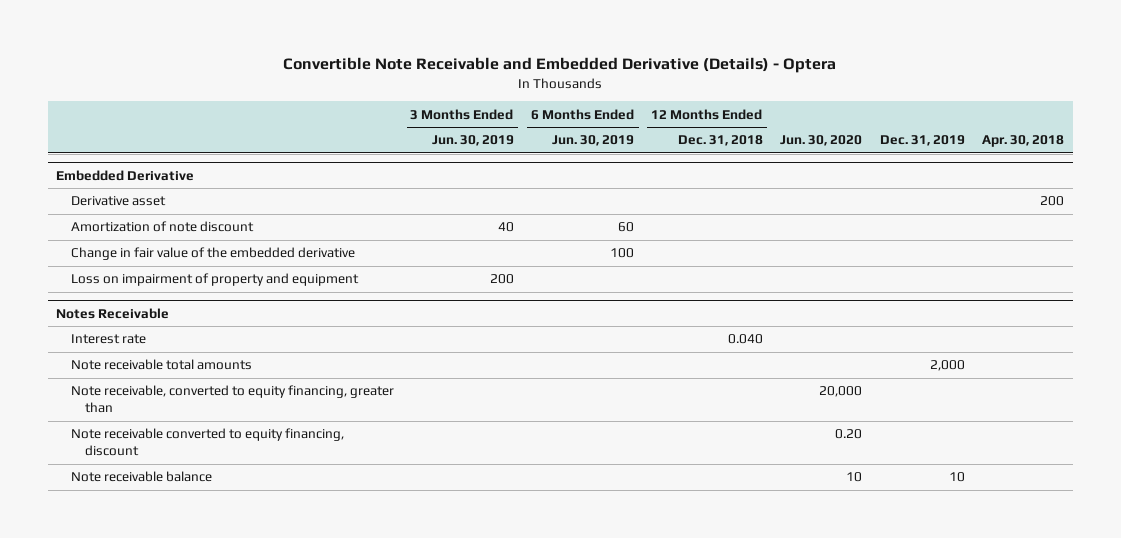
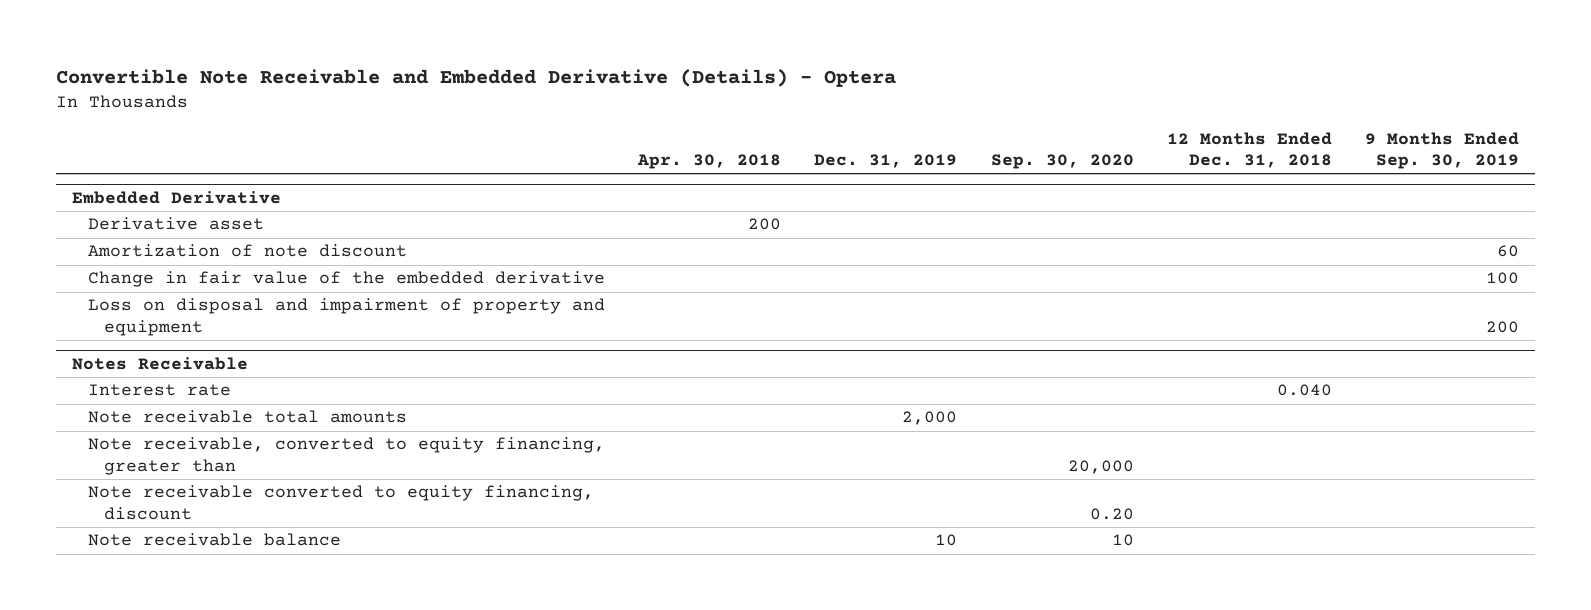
- | 3 Months Ended Jun. 30, 2019 | 6 Months Ended Jun. 30, 2019 | 12 Months Ended Dec. 31, 2018 | Jun. 30, 2020 | Dec. 31, 2019 | Apr. 30, 2018
+ | Apr. 30, 2018 | Dec. 31, 2019 | Sep. 30, 2020 | 12 Months Ended Dec. 31, 2018 | 9 Months Ended Sep. 30, 2019
@ Embedded Derivative
- Loss on impairment of property and equipment | 200 | | | | |
+ Loss on disposal and impairment of property and equipment | | | | | 200

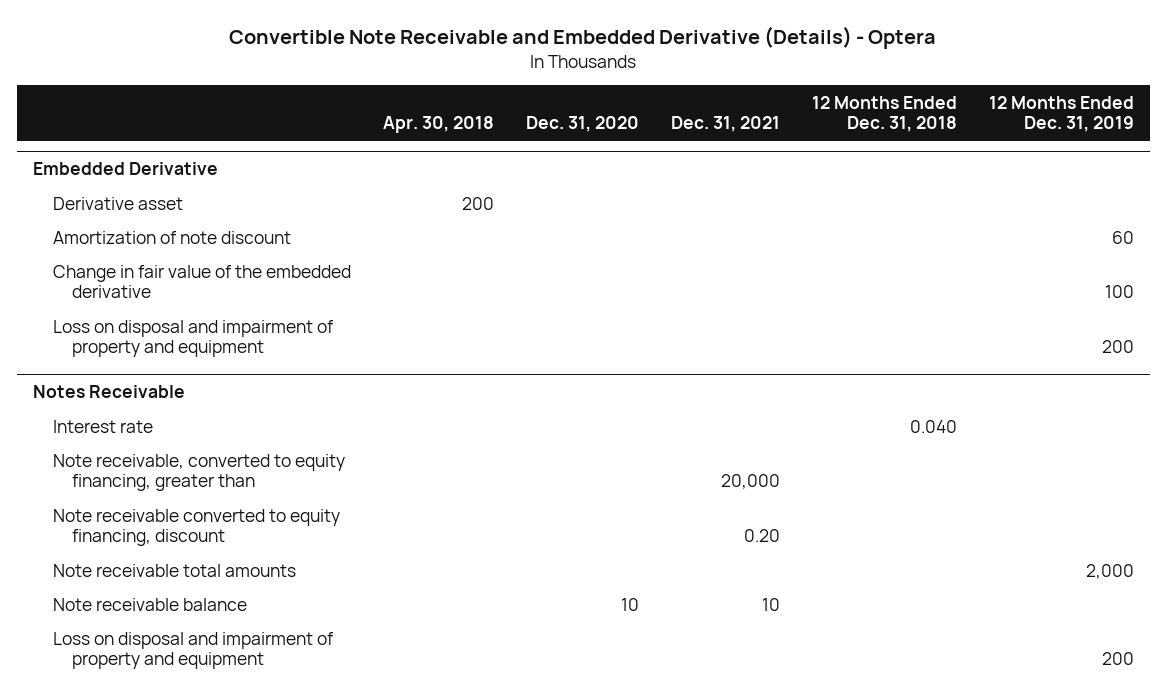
- | Apr. 30, 2018 | Dec. 31, 2019 | Sep. 30, 2020 | 12 Months Ended Dec. 31, 2018 | 9 Months Ended Sep. 30, 2019
+ | Apr. 30, 2018 | Dec. 31, 2020 | Dec. 31, 2021 | 12 Months Ended Dec. 31, 2018 | 12 Months Ended Dec. 31, 2019
@ Notes Receivable
moved down: Note receivable total amounts | | | | | 2,000
+ Loss on disposal and impairment of property and equipment | | | | | 200

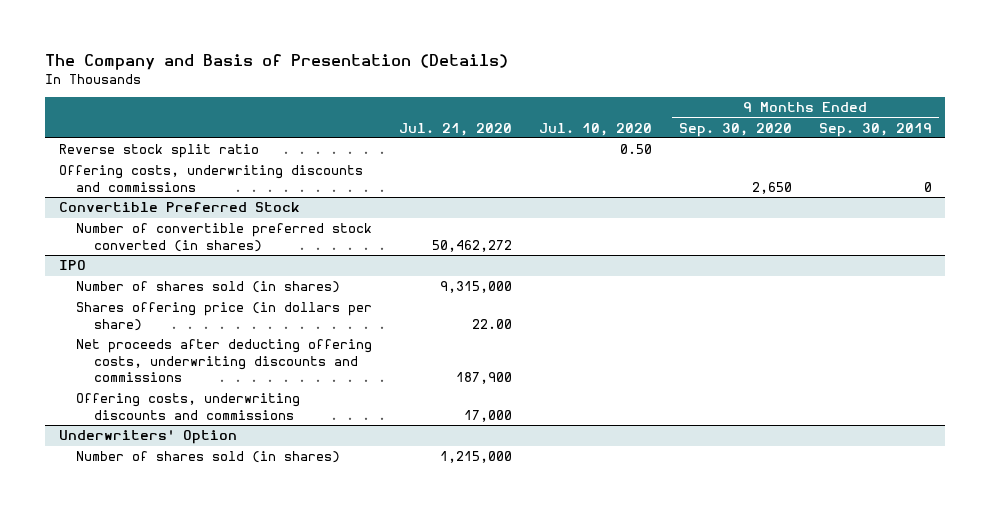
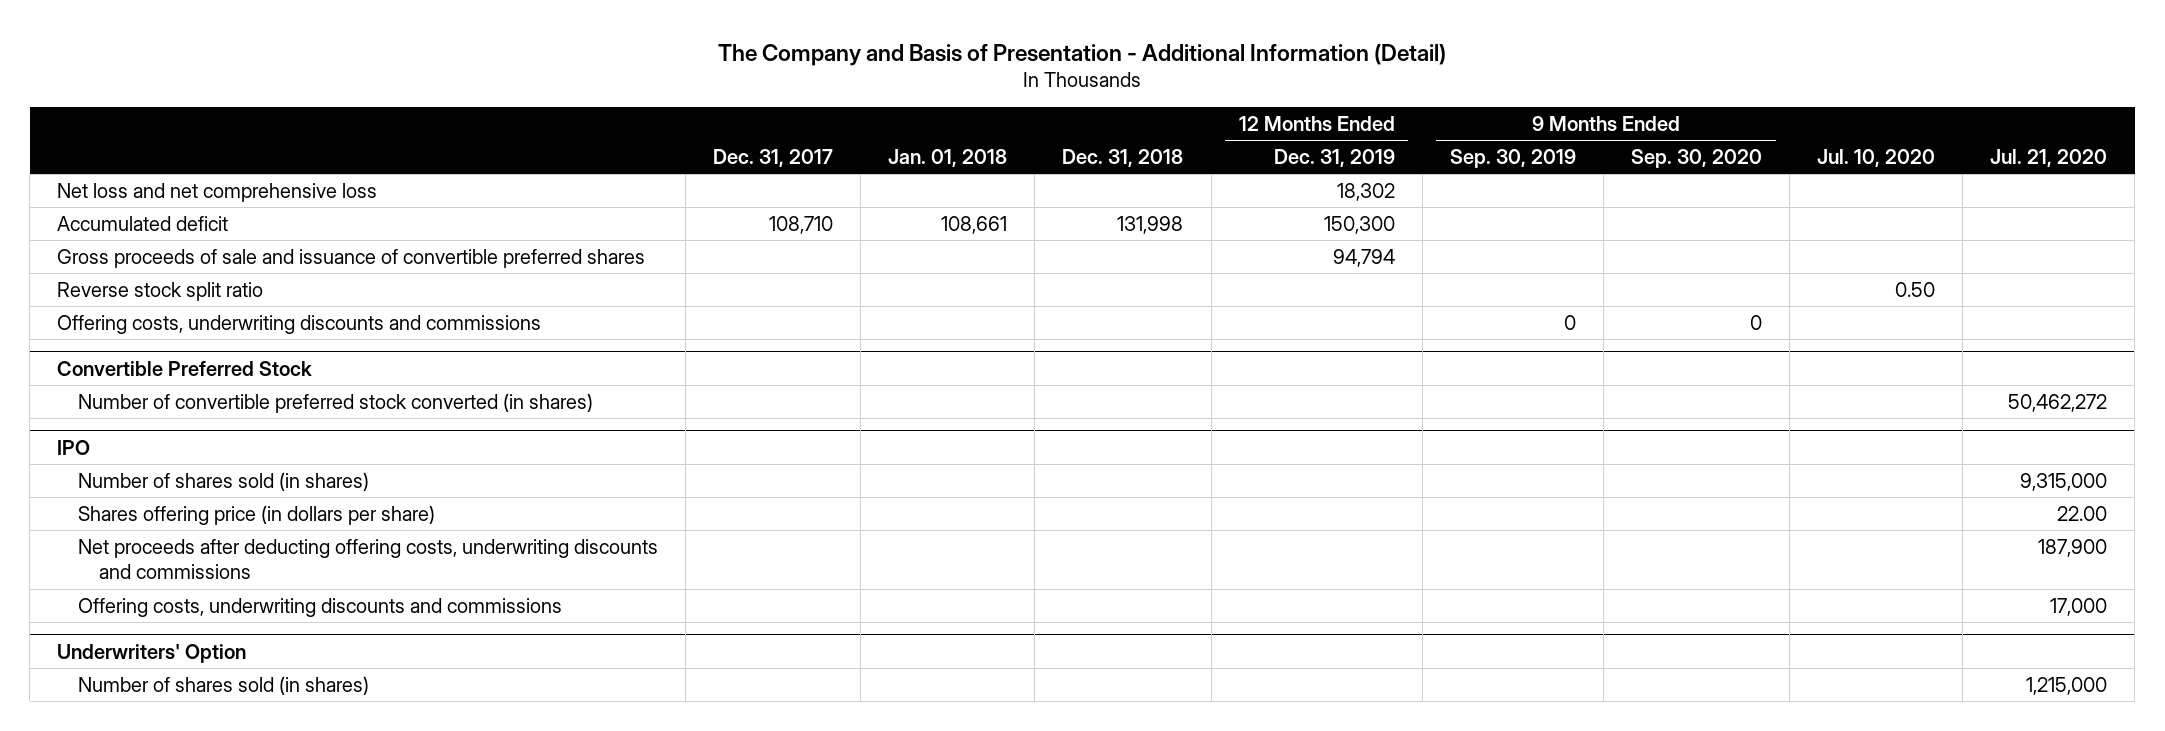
- The Company and Basis of Presentation (Details)
+ The Company and Basis of Presentation - Additional Information (Detail)
- | Jul. 21, 2020 | Jul. 10, 2020 | 9 Months Ended Sep. 30, 2020 | 9 Months Ended Sep. 30, 2019
+ | Dec. 31, 2017 | Jan. 01, 2018 | Dec. 31, 2018 | 12 Months Ended Dec. 31, 2019 | 9 Months Ended Sep. 30, 2019 | 9 Months Ended Sep. 30, 2020 | Jul. 10, 2020 | Jul. 21, 2020
+ Net loss and net comprehensive loss | | | | 18,302 | | | |
+ Accumulated deficit | 108,710 | 108,661 | 131,998 | 150,300 | | | |
+ Gross proceeds of sale and issuance of convertible preferred shares | | | | 94,794 | | | |
- Offering costs, underwriting discounts and commissions | | | 2,650 | 0
+ Offering costs, underwriting discounts and commissions | | | | | 0 | 0 | |

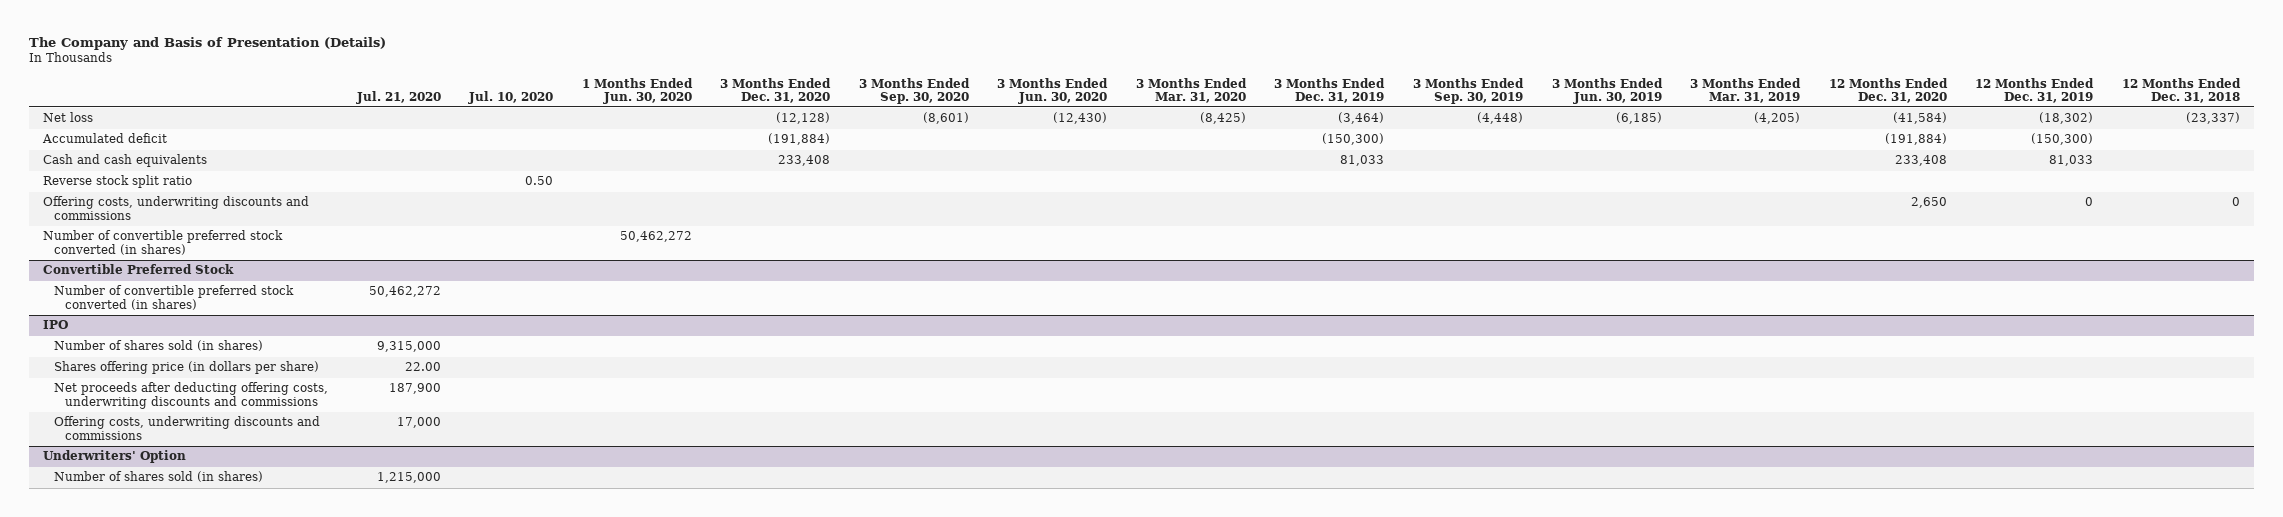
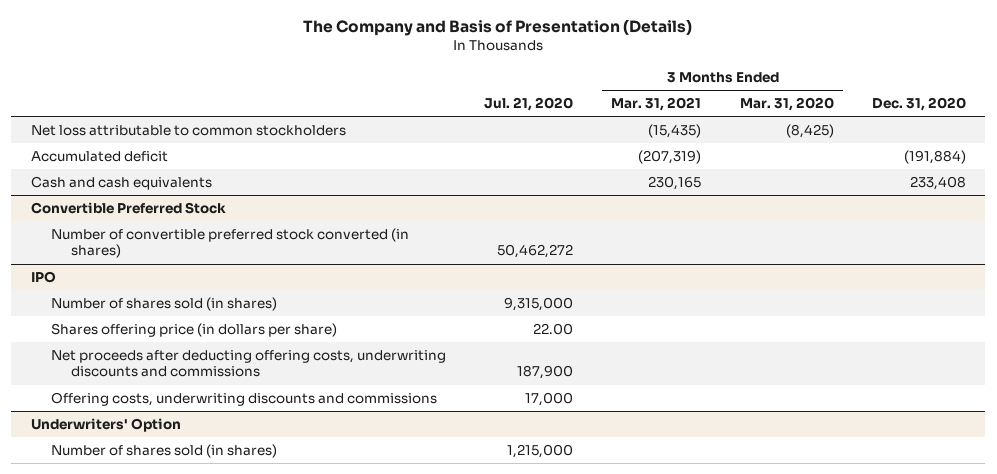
- | Jul. 21, 2020 | Jul. 10, 2020 | 1 Months Ended Jun. 30, 2020 | 3 Months Ended Dec. 31, 2020 | 3 Months Ended Sep. 30, 2020 | 3 Months Ended Jun. 30, 2020 | 3 Months Ended Mar. 31, 2020 | 3 Months Ended Dec. 31, 2019 | 3 Months Ended Sep. 30, 2019 | 3 Months Ended Jun. 30, 2019 | 3 Months Ended Mar. 31, 2019 | 12 Months Ended Dec. 31, 2020 | 12 Months Ended Dec. 31, 2019 | 12 Months Ended Dec. 31, 2018
+ | Jul. 21, 2020 | 3 Months Ended Mar. 31, 2021 | 3 Months Ended Mar. 31, 2020 | Dec. 31, 2020
- Net loss | | | | (12,128) | (8,601) | (12,430) | (8,425) | (3,464) | (4,448) | (6,185) | (4,205) | (41,584) | (18,302) | (23,337)
+ Net loss attributable to common stockholders | | (15,435) | (8,425) |
- Reverse stock split ratio | | 0.50 | | | | | | | | | | | |
- Offering costs, underwriting discounts and commissions | | | | | | | | | | | | 2,650 | 0 | 0
- Number of convertible preferred stock converted (in shares) | | | 50,462,272 | | | | | | | | | | |

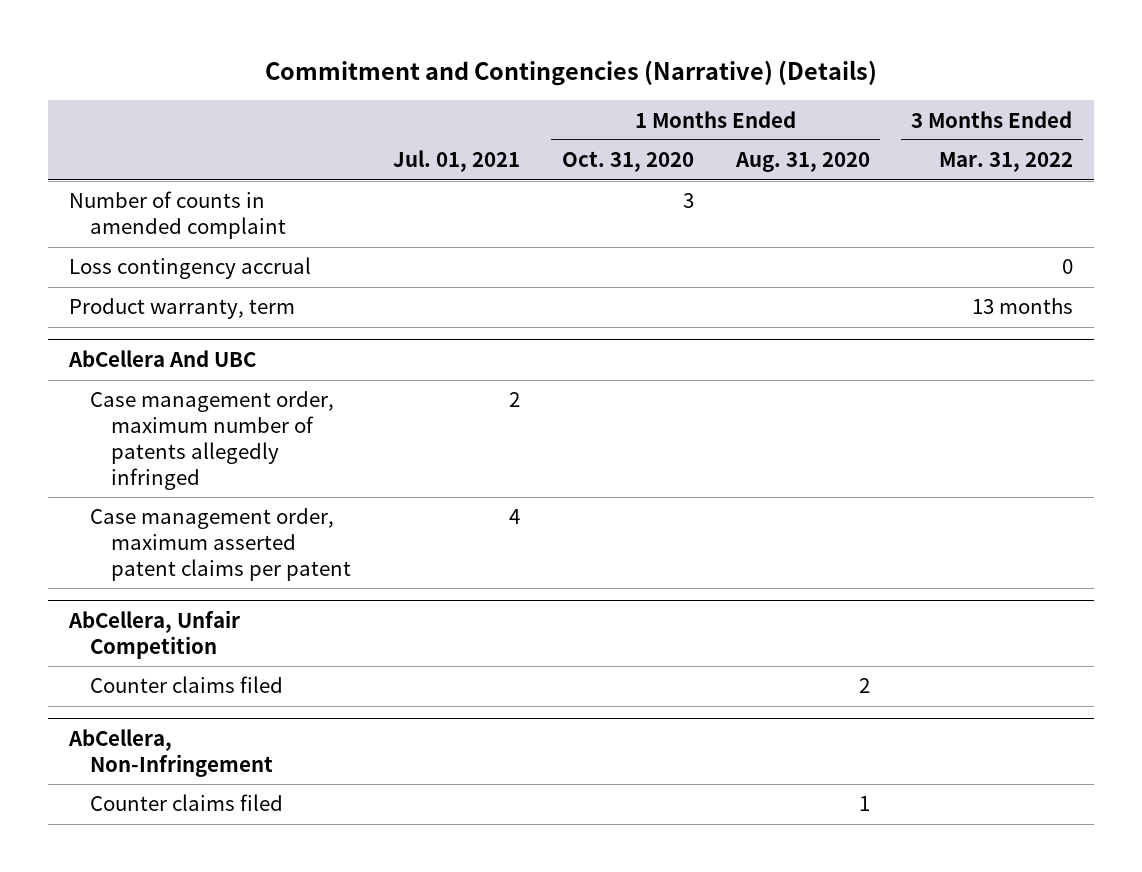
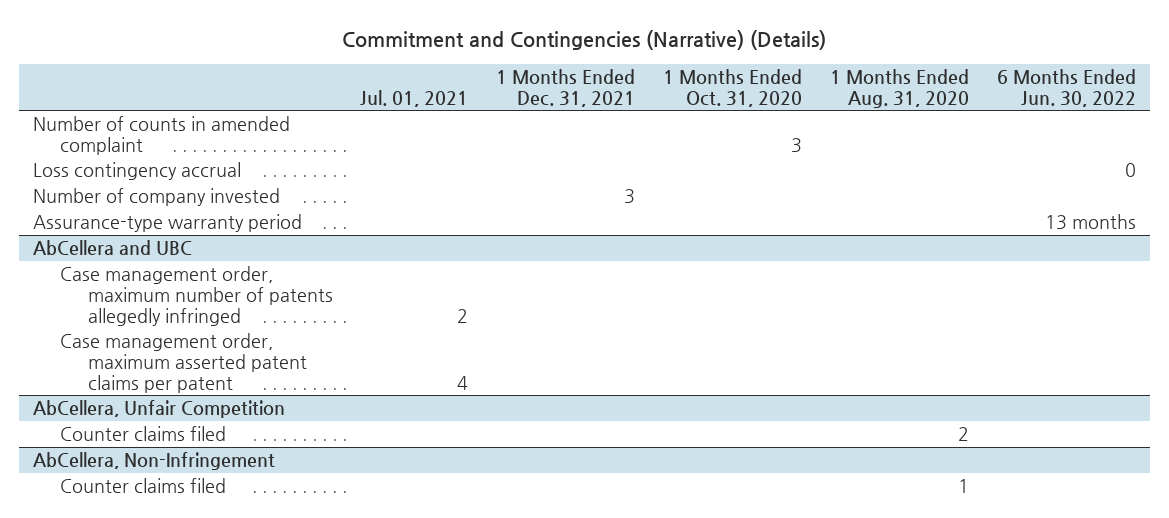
- | Jul. 01, 2021 | 1 Months Ended Oct. 31, 2020 | 1 Months Ended Aug. 31, 2020 | 3 Months Ended Mar. 31, 2022
+ | Jul. 01, 2021 | 1 Months Ended Dec. 31, 2021 | 1 Months Ended Oct. 31, 2020 | 1 Months Ended Aug. 31, 2020 | 6 Months Ended Jun. 30, 2022
- Product warranty, term | | | | 13 months
- AbCellera And UBC
+ Number of company invested | | 3 | | |
+ Assurance-type warranty period | | | | | 13 months
+ AbCellera and UBC

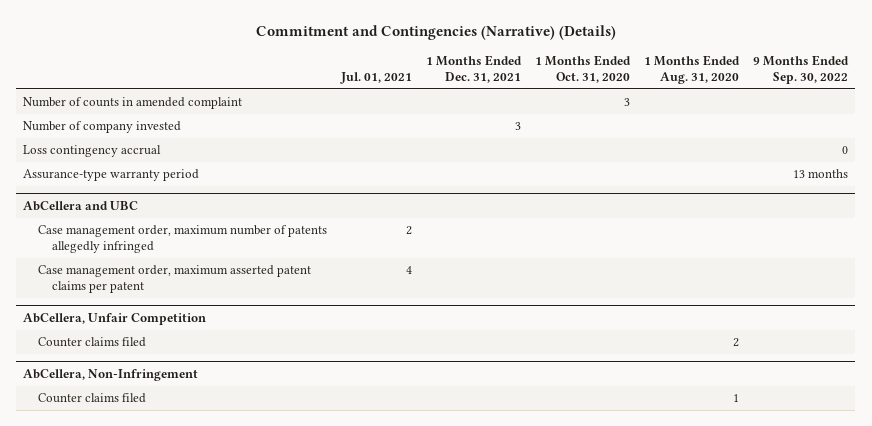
- | Jul. 01, 2021 | 1 Months Ended Dec. 31, 2021 | 1 Months Ended Oct. 31, 2020 | 1 Months Ended Aug. 31, 2020 | 6 Months Ended Jun. 30, 2022
+ | Jul. 01, 2021 | 1 Months Ended Dec. 31, 2021 | 1 Months Ended Oct. 31, 2020 | 1 Months Ended Aug. 31, 2020 | 9 Months Ended Sep. 30, 2022
moved down: Loss contingency accrual | | | | | 0

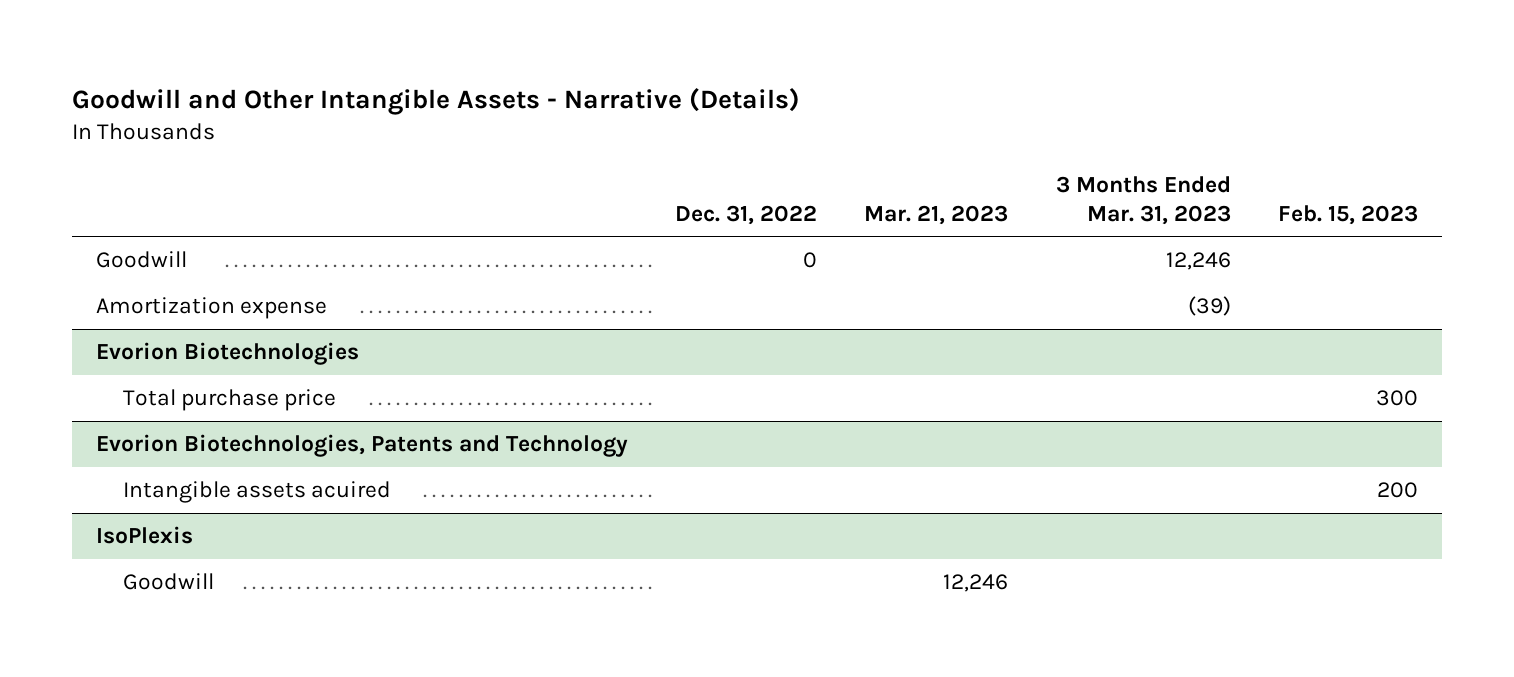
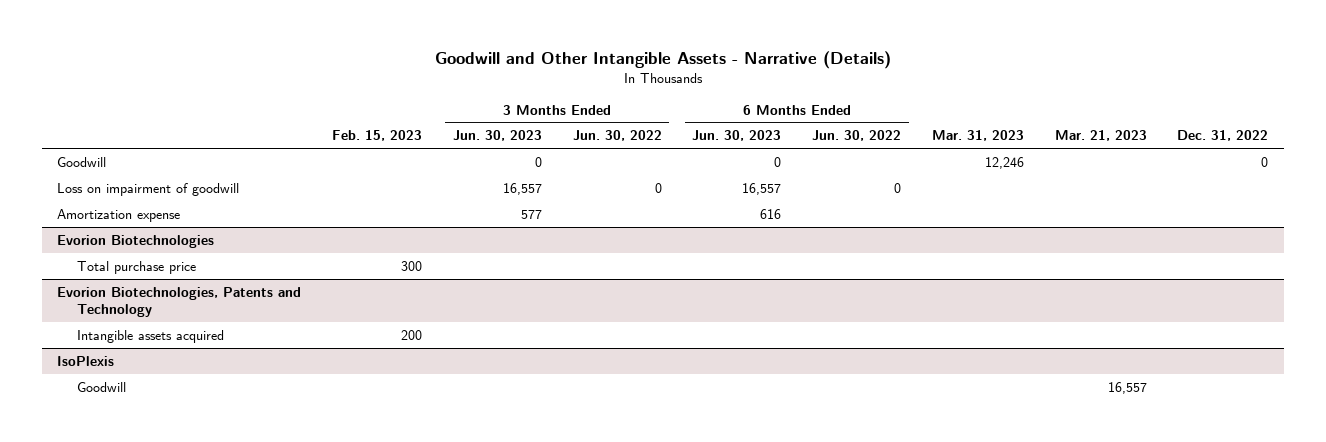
- | Dec. 31, 2022 | Mar. 21, 2023 | 3 Months Ended Mar. 31, 2023 | Feb. 15, 2023
+ | Feb. 15, 2023 | 3 Months Ended Jun. 30, 2023 | 3 Months Ended Jun. 30, 2022 | 6 Months Ended Jun. 30, 2023 | 6 Months Ended Jun. 30, 2022 | Mar. 31, 2023 | Mar. 21, 2023 | Dec. 31, 2022
+ Loss on impairment of goodwill | | 16,557 | 0 | 16,557 | 0 | | |
@ Evorion Biotechnologies, Patents and Technology
- Intangible assets acuired | | | | 200
+ Intangible assets acquired | 200 | | | | | | |
@ IsoPlexis
- Goodwill | | 12,246 | |
+ Goodwill | | | | | | | 16,557 |

